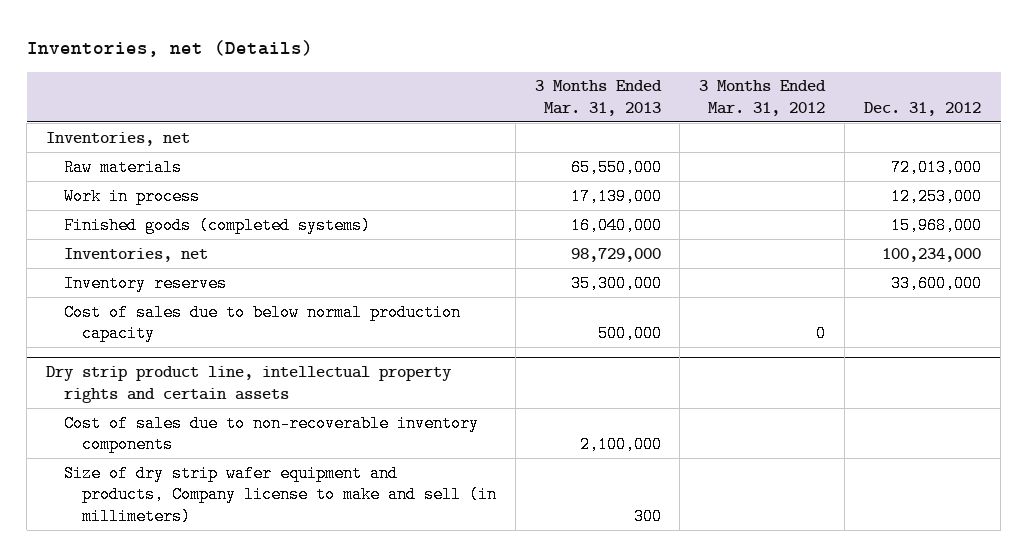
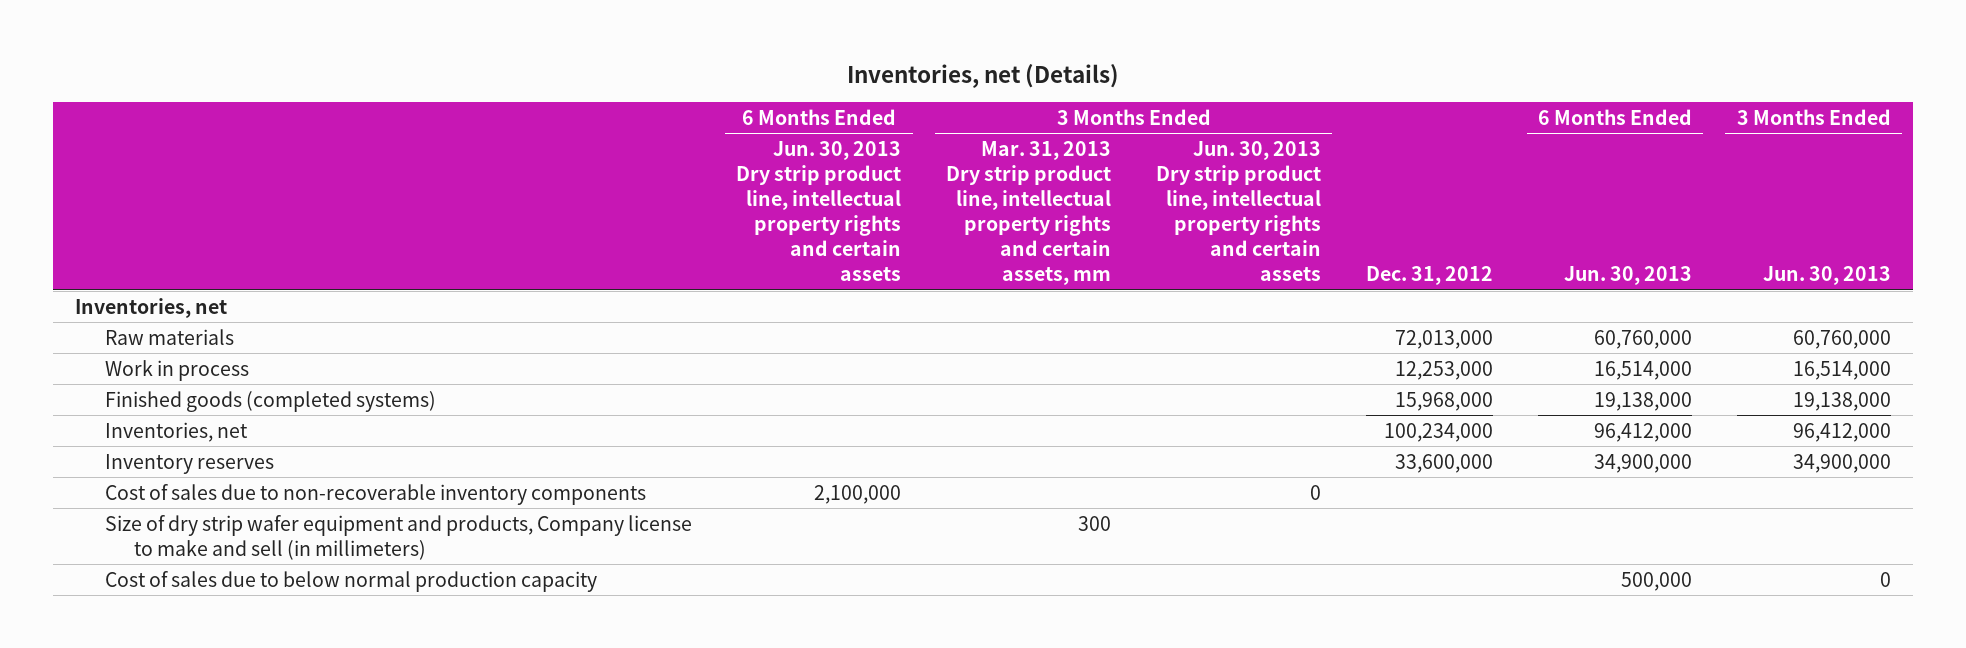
- | 3 Months Ended Mar. 31, 2013 | 3 Months Ended Mar. 31, 2012 | Dec. 31, 2012
+ | 6 Months Ended Jun. 30, 2013 Dry strip product line, intellectual property rights and certain assets | 3 Months Ended Mar. 31, 2013 Dry strip product line, intellectual property rights and certain assets, mm | 3 Months Ended Jun. 30, 2013 Dry strip product line, intellectual property rights and certain assets | Dec. 31, 2012 | 6 Months Ended Jun. 30, 2013 | 3 Months Ended Jun. 30, 2013
- Dry strip product line, intellectual property rights and certain assets
moved down: Cost of sales due to below normal production capacity | | | | | 500,000 | 0

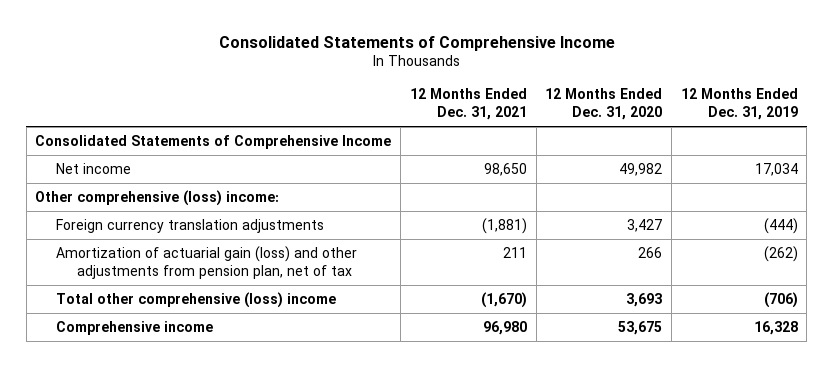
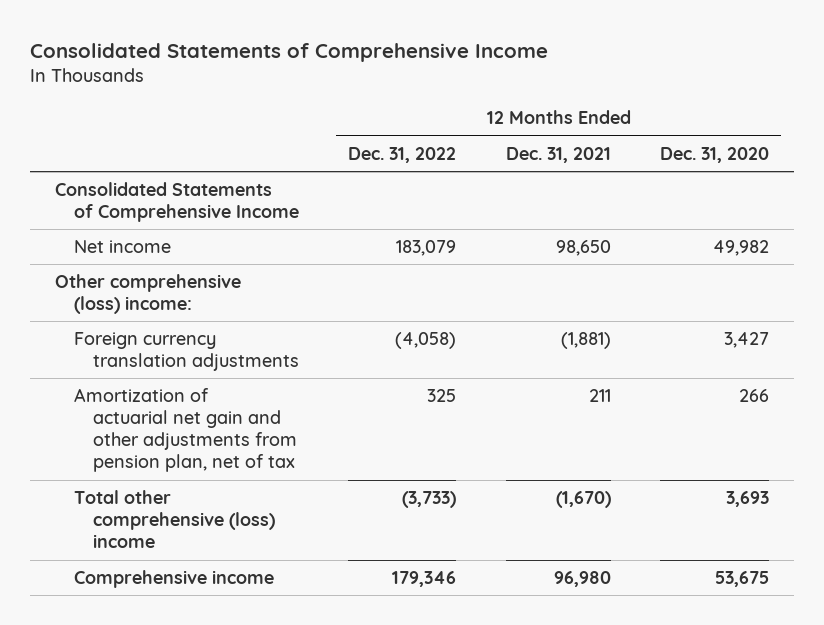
- | 12 Months Ended Dec. 31, 2021 | 12 Months Ended Dec. 31, 2020 | 12 Months Ended Dec. 31, 2019
+ | 12 Months Ended Dec. 31, 2022 | 12 Months Ended Dec. 31, 2021 | 12 Months Ended Dec. 31, 2020
- Amortization of actuarial gain (loss) and other adjustments from pension plan, net of tax | 211 | 266 | (262)
+ Amortization of actuarial net gain and other adjustments from pension plan, net of tax | 325 | 211 | 266

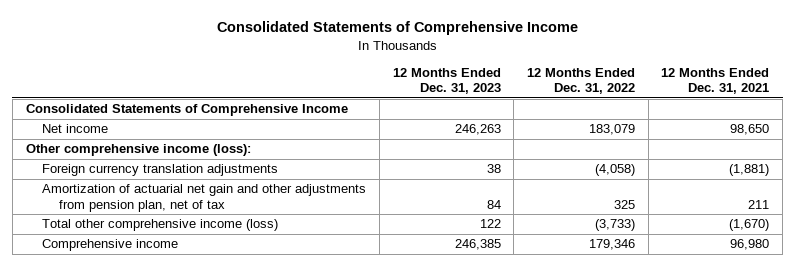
- | 12 Months Ended Dec. 31, 2022 | 12 Months Ended Dec. 31, 2021 | 12 Months Ended Dec. 31, 2020
+ | 12 Months Ended Dec. 31, 2023 | 12 Months Ended Dec. 31, 2022 | 12 Months Ended Dec. 31, 2021
- Other comprehensive (loss) income:
+ Other comprehensive income (loss):
- Total other comprehensive (loss) income | (3,733) | (1,670) | 3,693
+ Total other comprehensive income (loss) | 122 | (3,733) | (1,670)

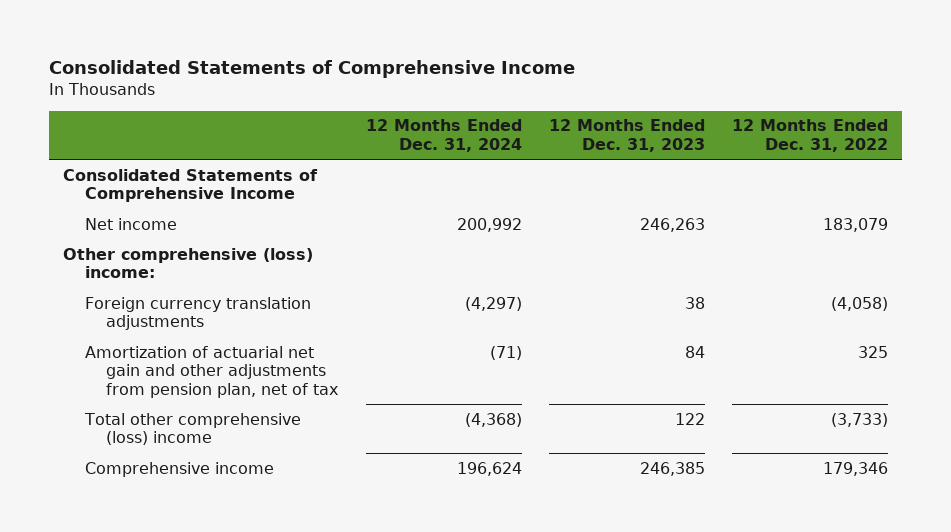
- | 12 Months Ended Dec. 31, 2023 | 12 Months Ended Dec. 31, 2022 | 12 Months Ended Dec. 31, 2021
+ | 12 Months Ended Dec. 31, 2024 | 12 Months Ended Dec. 31, 2023 | 12 Months Ended Dec. 31, 2022
- Other comprehensive income (loss):
+ Other comprehensive (loss) income:
- Total other comprehensive income (loss) | 122 | (3,733) | (1,670)
+ Total other comprehensive (loss) income | (4,368) | 122 | (3,733)

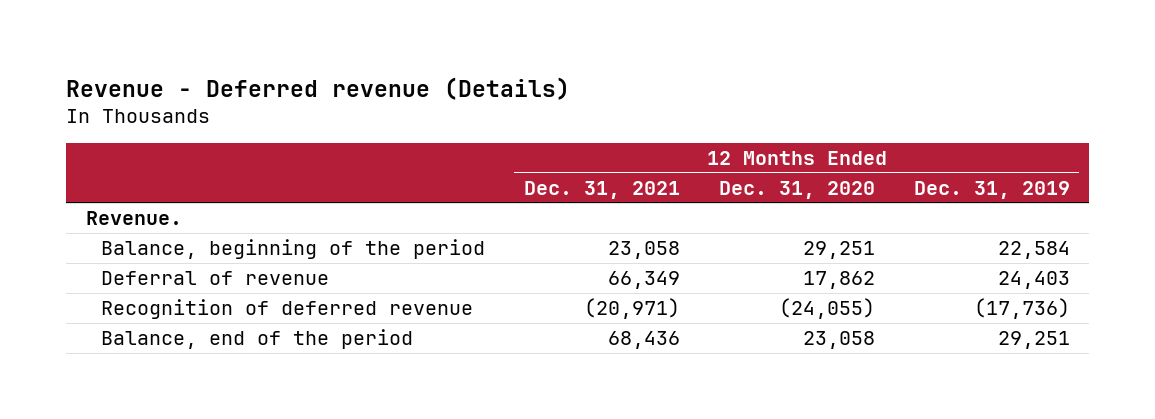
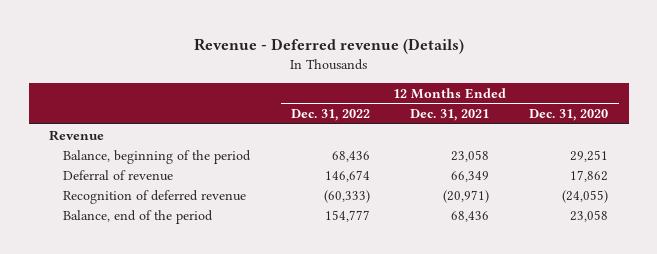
- | 12 Months Ended Dec. 31, 2021 | 12 Months Ended Dec. 31, 2020 | 12 Months Ended Dec. 31, 2019
+ | 12 Months Ended Dec. 31, 2022 | 12 Months Ended Dec. 31, 2021 | 12 Months Ended Dec. 31, 2020
- Revenue.
+ Revenue

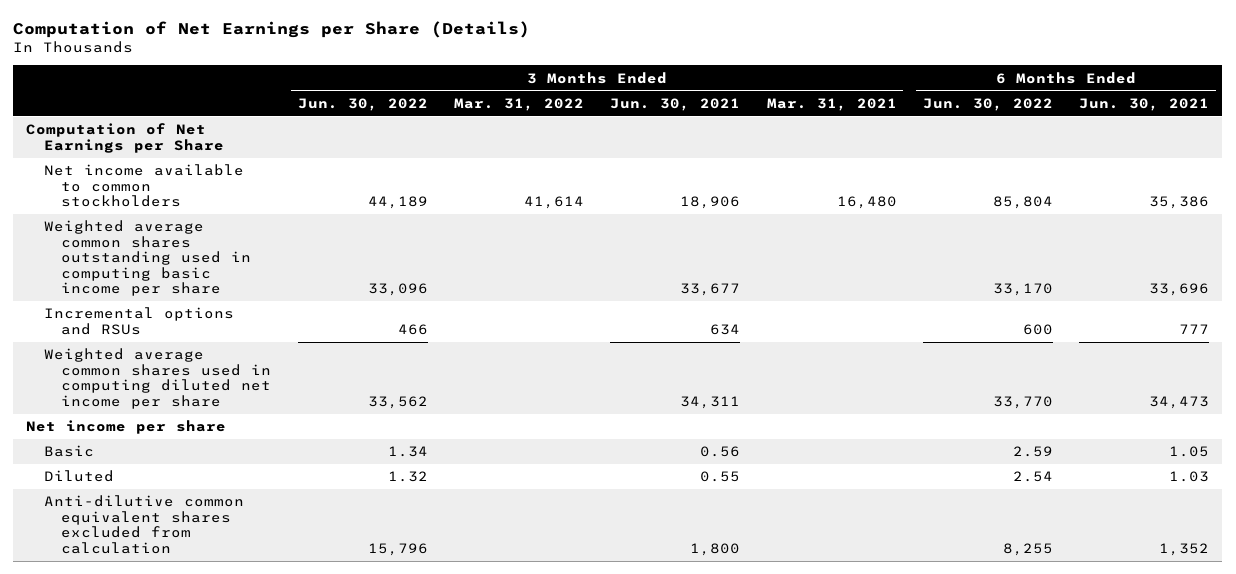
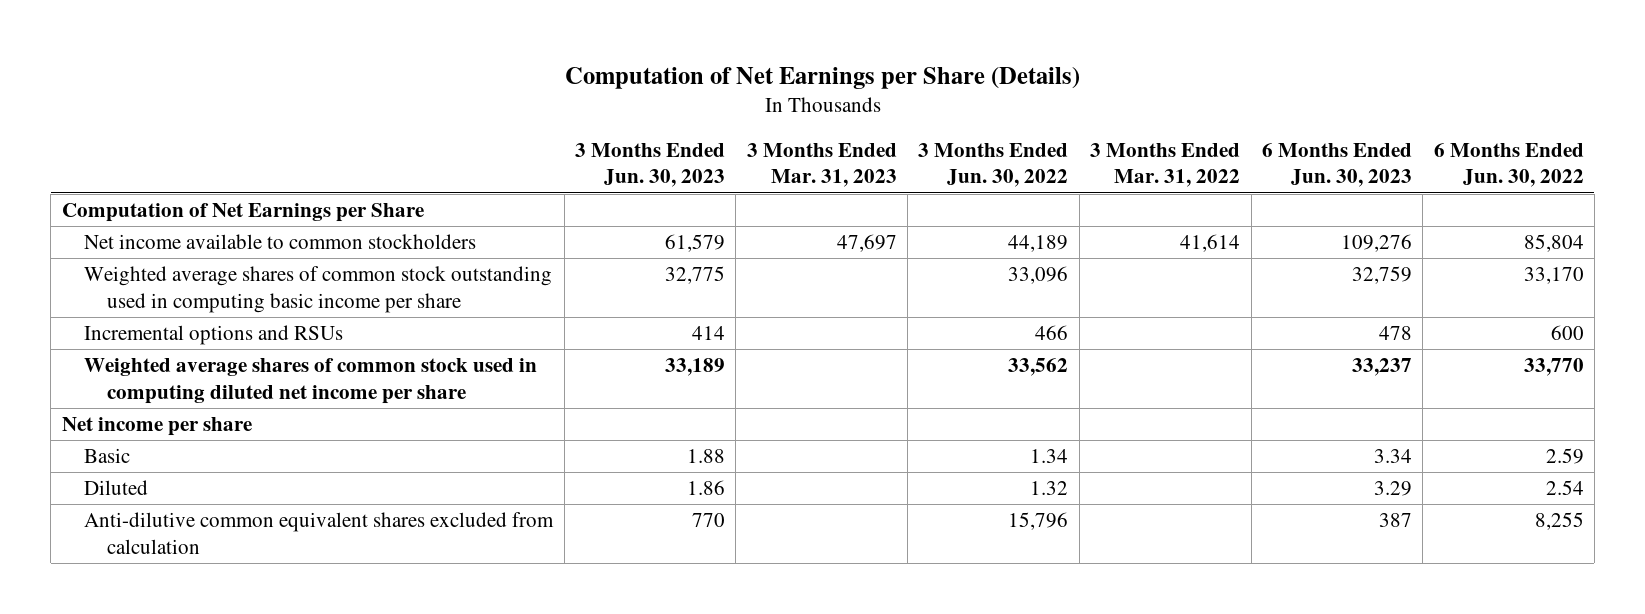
- | 3 Months Ended Jun. 30, 2022 | 3 Months Ended Mar. 31, 2022 | 3 Months Ended Jun. 30, 2021 | 3 Months Ended Mar. 31, 2021 | 6 Months Ended Jun. 30, 2022 | 6 Months Ended Jun. 30, 2021
+ | 3 Months Ended Jun. 30, 2023 | 3 Months Ended Mar. 31, 2023 | 3 Months Ended Jun. 30, 2022 | 3 Months Ended Mar. 31, 2022 | 6 Months Ended Jun. 30, 2023 | 6 Months Ended Jun. 30, 2022
- Weighted average common shares outstanding used in computing basic income per share | 33,096 | | 33,677 | | 33,170 | 33,696
+ Weighted average shares of common stock outstanding used in computing basic income per share | 32,775 | | 33,096 | | 32,759 | 33,170
- Weighted average common shares used in computing diluted net income per share | 33,562 | | 34,311 | | 33,770 | 34,473
+ Weighted average shares of common stock used in computing diluted net income per share | 33,189 | | 33,562 | | 33,237 | 33,770

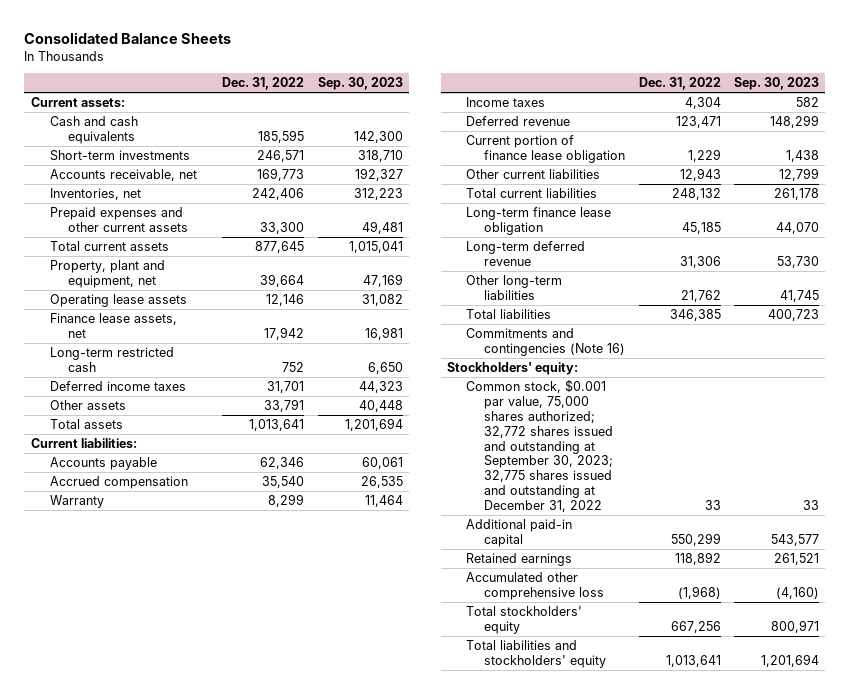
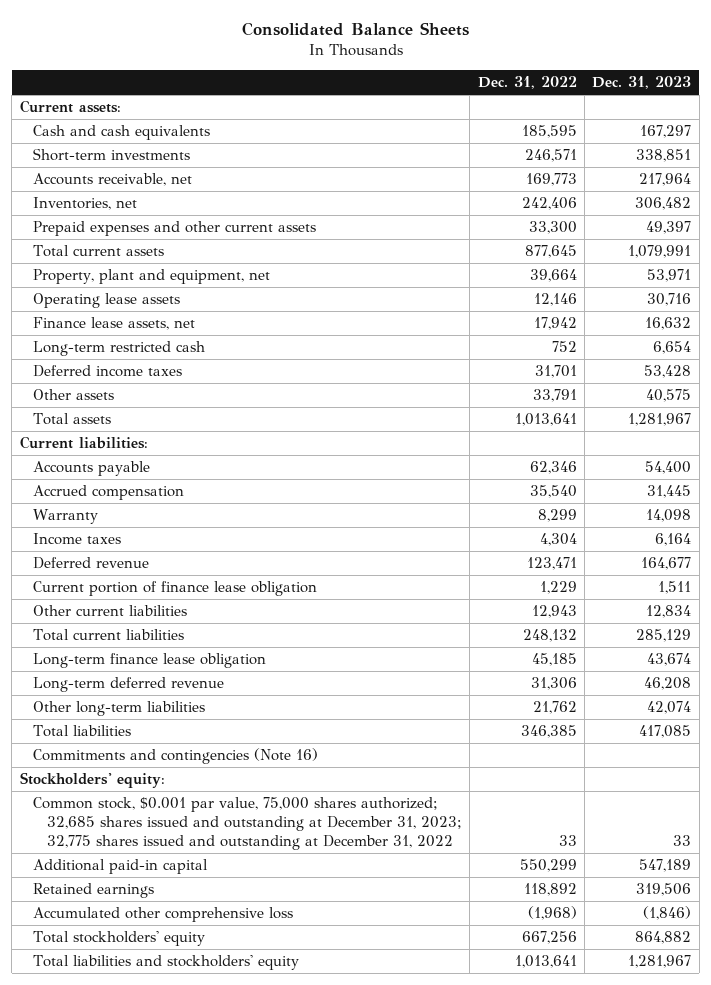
- | Dec. 31, 2022 | Sep. 30, 2023
+ | Dec. 31, 2022 | Dec. 31, 2023
- Common stock, $0.001 par value, 75,000 shares authorized; 32,772 shares issued and outstanding at September 30, 2023; 32,775 shares issued and outstanding at December 31, 2022 | 33 | 33
+ Common stock, $0.001 par value, 75,000 shares authorized; 32,685 shares issued and outstanding at December 31, 2023; 32,775 shares issued and outstanding at December 31, 2022 | 33 | 33

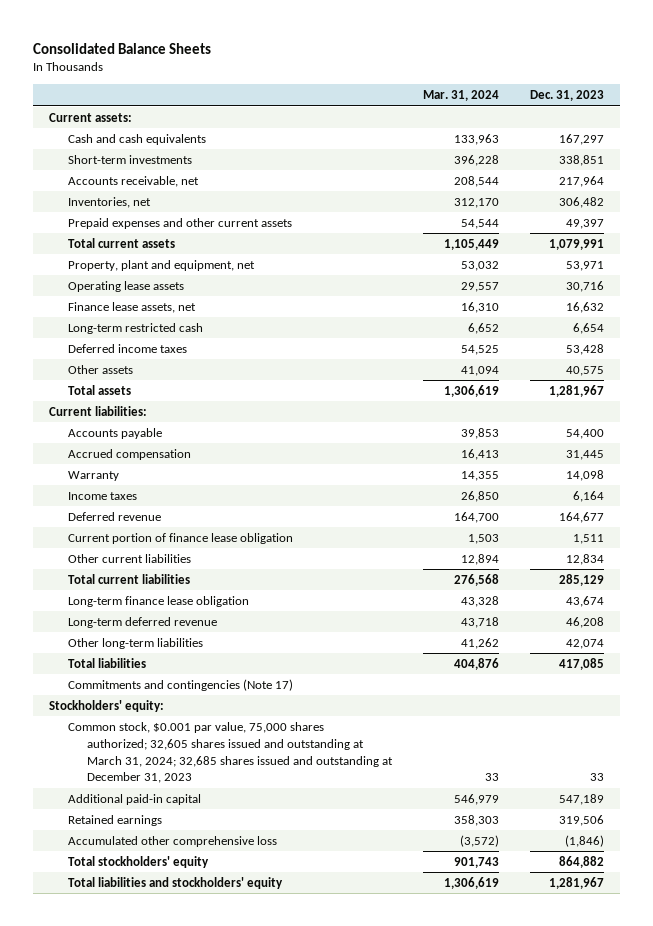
- | Dec. 31, 2022 | Dec. 31, 2023
+ | Mar. 31, 2024 | Dec. 31, 2023
- Commitments and contingencies (Note 16)
+ Commitments and contingencies (Note 17)
- Common stock, $0.001 par value, 75,000 shares authorized; 32,685 shares issued and outstanding at December 31, 2023; 32,775 shares issued and outstanding at December 31, 2022 | 33 | 33
+ Common stock, $0.001 par value, 75,000 shares authorized; 32,605 shares issued and outstanding at March 31, 2024; 32,685 shares issued and outstanding at December 31, 2023 | 33 | 33

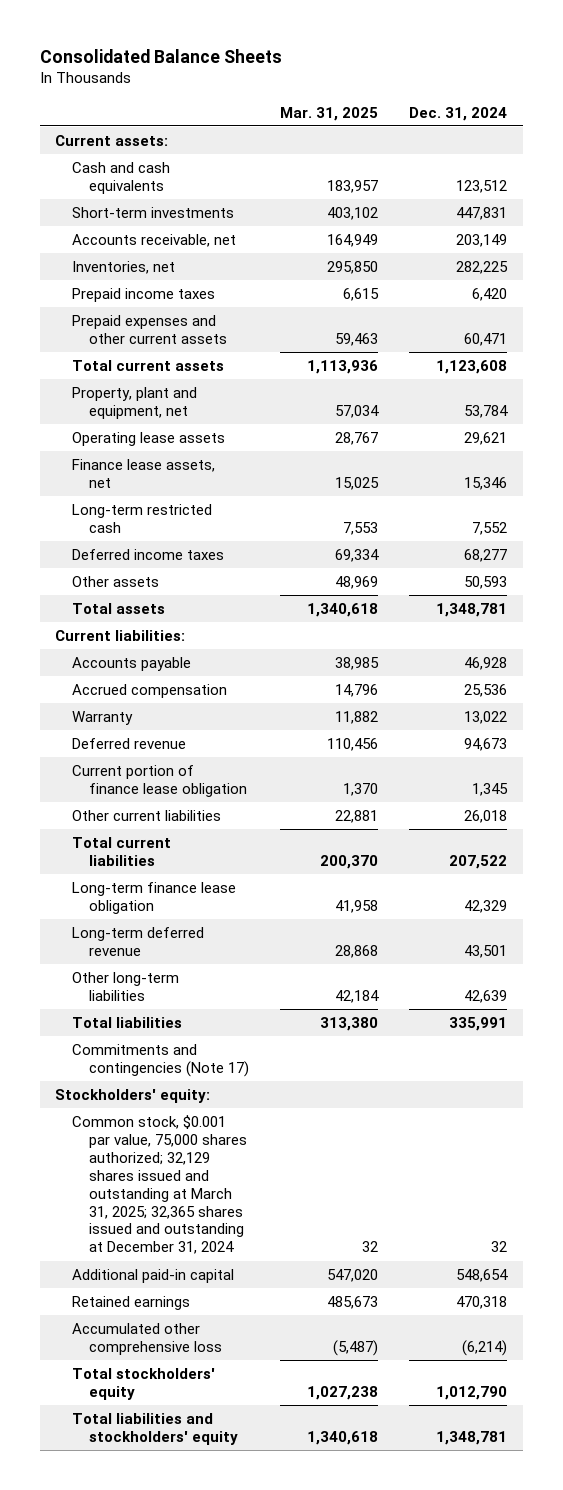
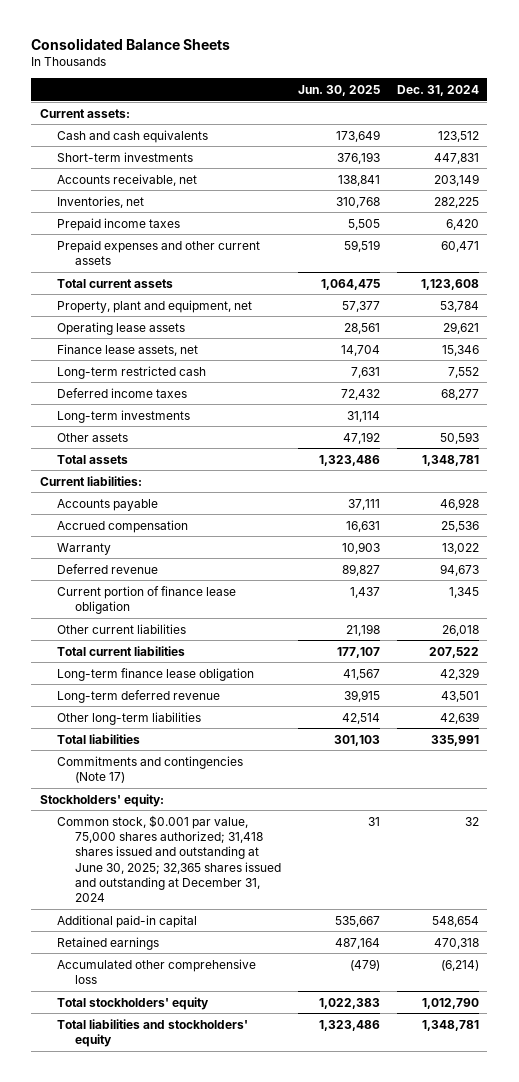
- | Mar. 31, 2025 | Dec. 31, 2024
+ | Jun. 30, 2025 | Dec. 31, 2024
+ Long-term investments | 31,114 |
- Common stock, $0.001 par value, 75,000 shares authorized; 32,129 shares issued and outstanding at March 31, 2025; 32,365 shares issued and outstanding at December 31, 2024 | 32 | 32
+ Common stock, $0.001 par value, 75,000 shares authorized; 31,418 shares issued and outstanding at June 30, 2025; 32,365 shares issued and outstanding at December 31, 2024 | 31 | 32

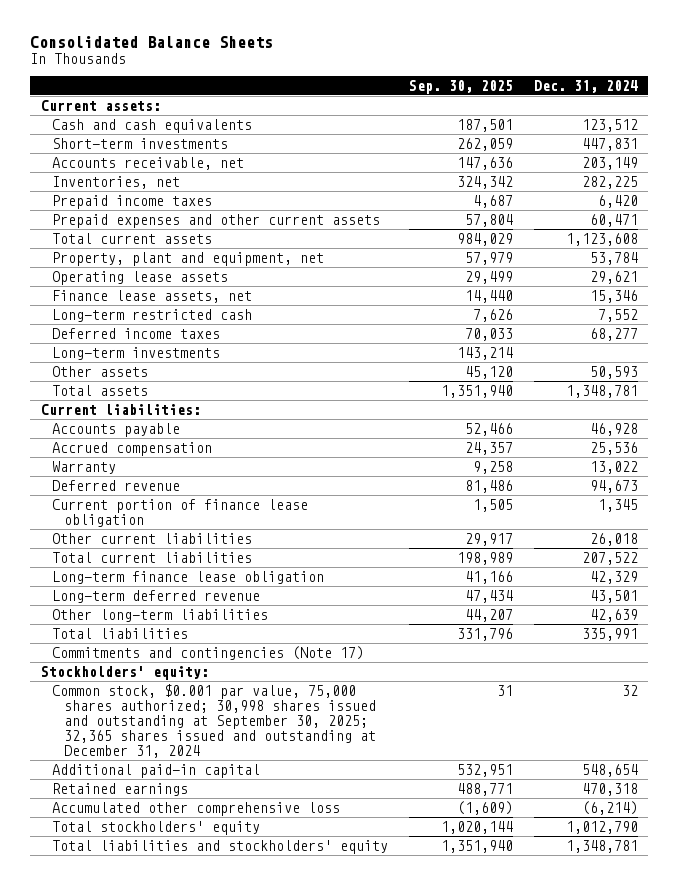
- | Jun. 30, 2025 | Dec. 31, 2024
+ | Sep. 30, 2025 | Dec. 31, 2024
- Common stock, $0.001 par value, 75,000 shares authorized; 31,418 shares issued and outstanding at June 30, 2025; 32,365 shares issued and outstanding at December 31, 2024 | 31 | 32
+ Common stock, $0.001 par value, 75,000 shares authorized; 30,998 shares issued and outstanding at September 30, 2025; 32,365 shares issued and outstanding at December 31, 2024 | 31 | 32

